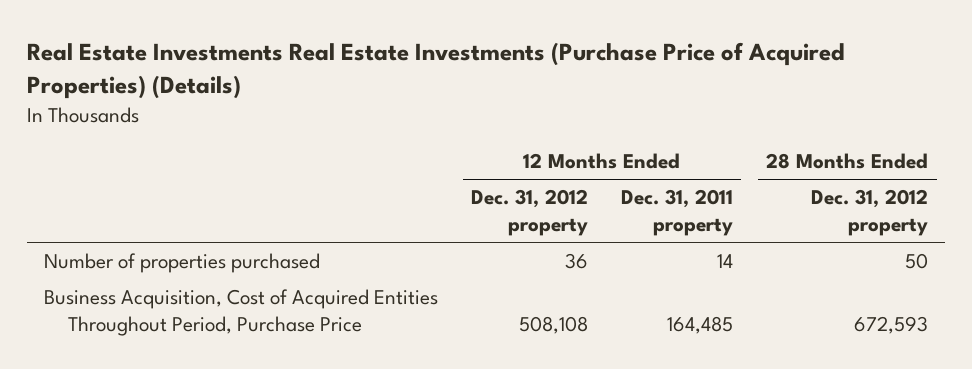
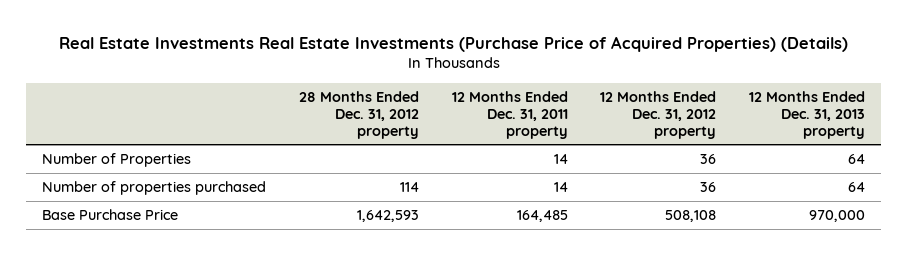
- | 12 Months Ended Dec. 31, 2012 property | 12 Months Ended Dec. 31, 2011 property | 28 Months Ended Dec. 31, 2012 property
+ | 28 Months Ended Dec. 31, 2012 property | 12 Months Ended Dec. 31, 2011 property | 12 Months Ended Dec. 31, 2012 property | 12 Months Ended Dec. 31, 2013 property
- Number of properties purchased | 36 | 14 | 50
- Business Acquisition, Cost of Acquired Entities Throughout Period, Purchase Price | 508,108 | 164,485 | 672,593
+ Number of Properties | | 14 | 36 | 64
+ Number of properties purchased | 114 | 14 | 36 | 64
+ Base Purchase Price | 1,642,593 | 164,485 | 508,108 | 970,000

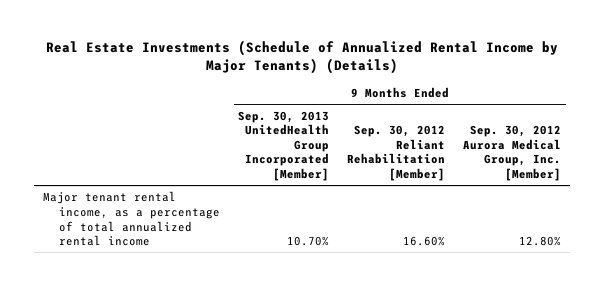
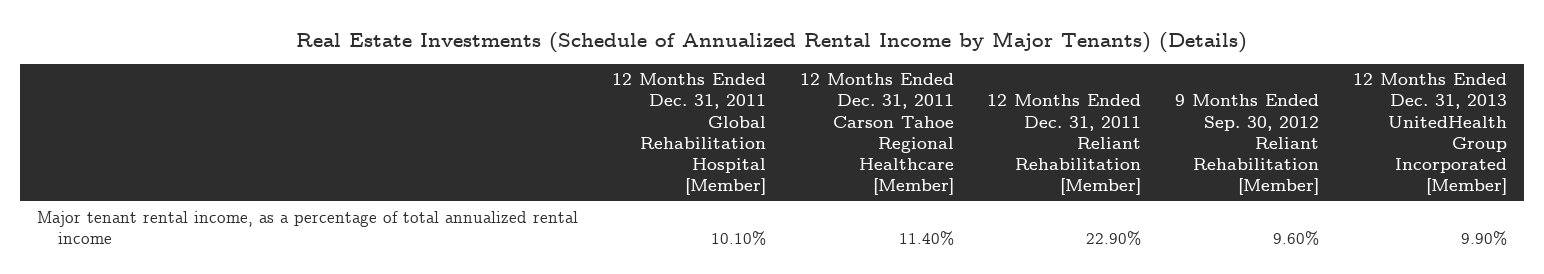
- | 9 Months Ended Sep. 30, 2013 UnitedHealth Group Incorporated [Member] | 9 Months Ended Sep. 30, 2012 Reliant Rehabilitation [Member] | 9 Months Ended Sep. 30, 2012 Aurora Medical Group, Inc. [Member]
+ | 12 Months Ended Dec. 31, 2011 Global Rehabilitation Hospital [Member] | 12 Months Ended Dec. 31, 2011 Carson Tahoe Regional Healthcare [Member] | 12 Months Ended Dec. 31, 2011 Reliant Rehabilitation [Member] | 9 Months Ended Sep. 30, 2012 Reliant Rehabilitation [Member] | 12 Months Ended Dec. 31, 2013 UnitedHealth Group Incorporated [Member]
- Major tenant rental income, as a percentage of total annualized rental income | 10.70% | 16.60% | 12.80%
+ Major tenant rental income, as a percentage of total annualized rental income | 10.10% | 11.40% | 22.90% | 9.60% | 9.90%

